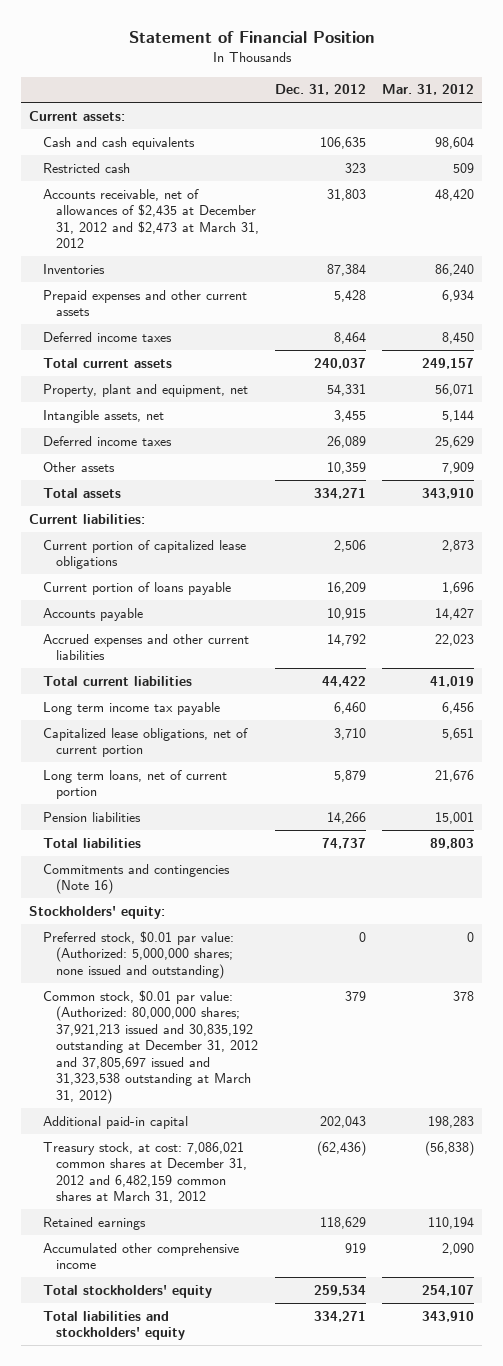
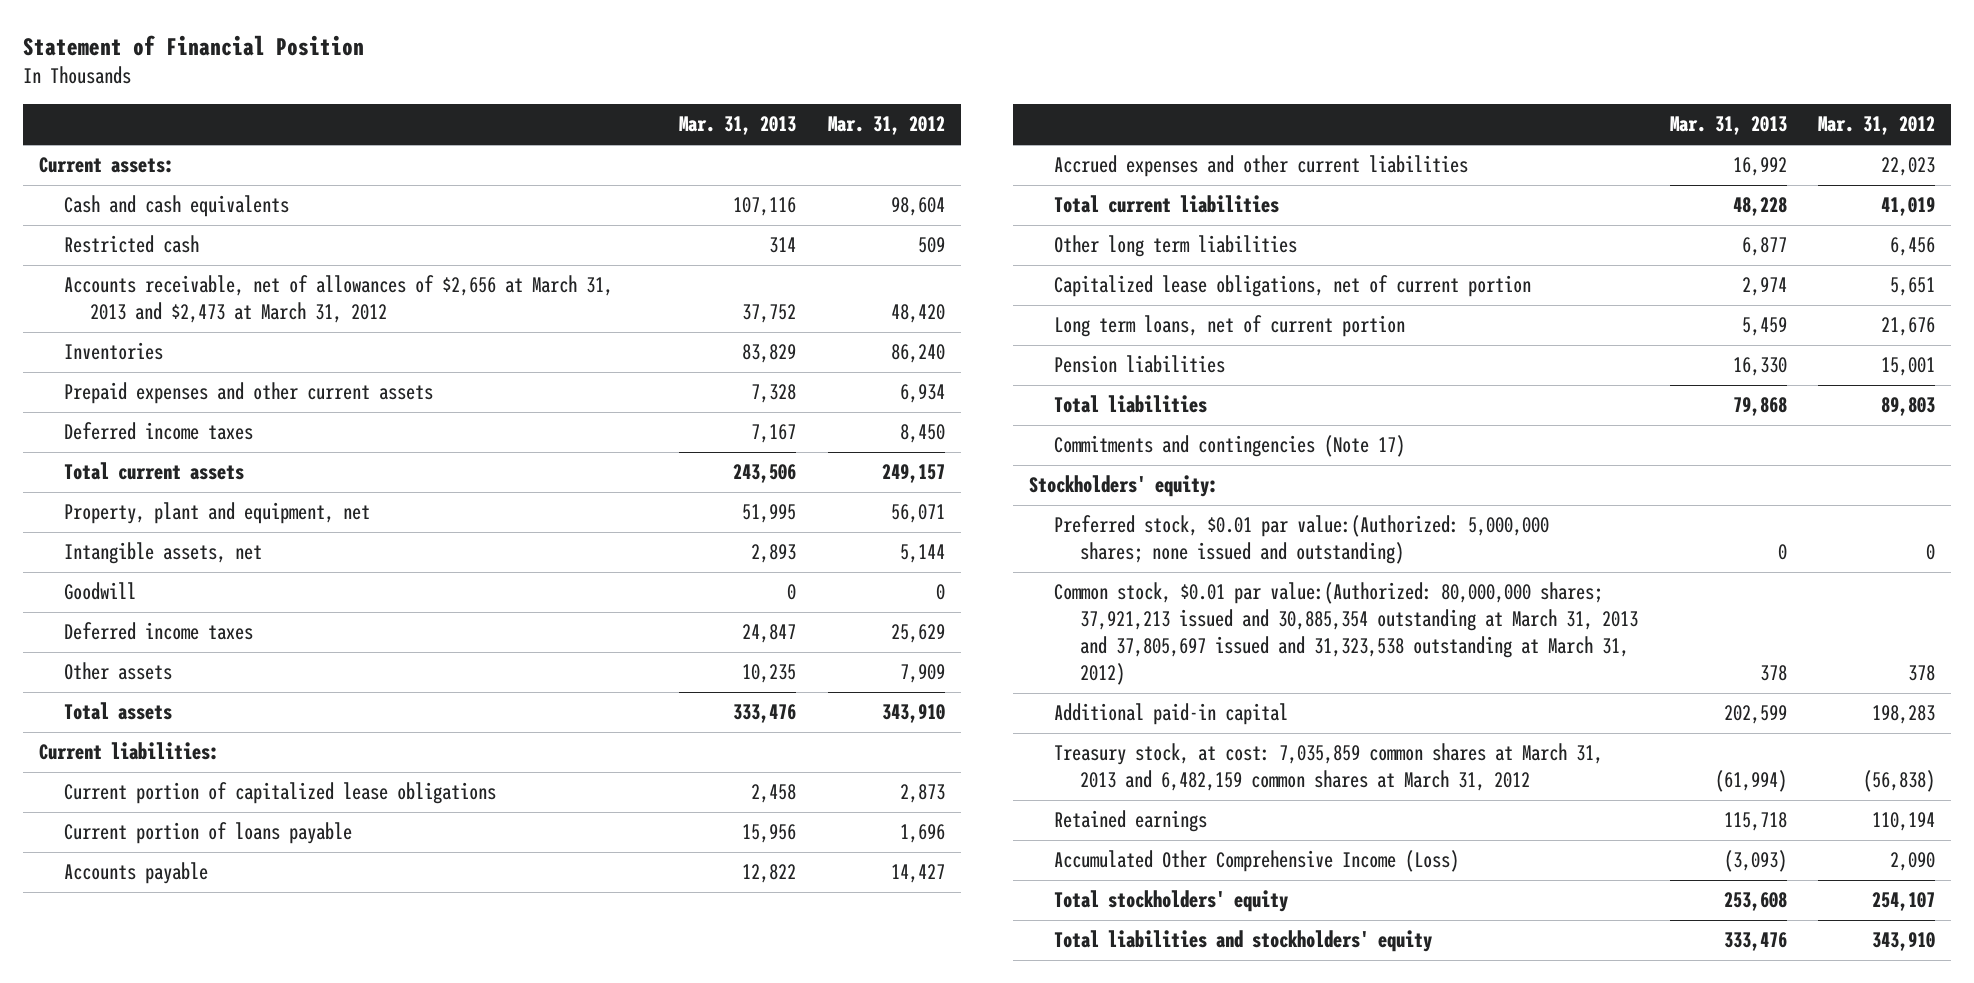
- | Dec. 31, 2012 | Mar. 31, 2012
+ | Mar. 31, 2013 | Mar. 31, 2012
- Accounts receivable, net of allowances of $2,435 at December 31, 2012 and $2,473 at March 31, 2012 | 31,803 | 48,420
+ Accounts receivable, net of allowances of $2,656 at March 31, 2013 and $2,473 at March 31, 2012 | 37,752 | 48,420
+ Goodwill | 0 | 0
- Long term income tax payable | 6,460 | 6,456
+ Other long term liabilities | 6,877 | 6,456
- Commitments and contingencies (Note 16)
+ Commitments and contingencies (Note 17)
- Preferred stock, $0.01 par value: (Authorized: 5,000,000 shares; none issued and outstanding) | 0 | 0
- Common stock, $0.01 par value: (Authorized: 80,000,000 shares; 37,921,213 issued and 30,835,192 outstanding at December 31, 2012 and 37,805,697 issued and 31,323,538 outstanding at March 31, 2012) | 379 | 378
+ Preferred stock, $0.01 par value:(Authorized: 5,000,000 shares; none issued and outstanding) | 0 | 0
+ Common stock, $0.01 par value:(Authorized: 80,000,000 shares; 37,921,213 issued and 30,885,354 outstanding at March 31, 2013 and 37,805,697 issued and 31,323,538 outstanding at March 31, 2012) | 378 | 378
- Treasury stock, at cost: 7,086,021 common shares at December 31, 2012 and 6,482,159 common shares at March 31, 2012 | (62,436) | (56,838)
+ Treasury stock, at cost: 7,035,859 common shares at March 31, 2013 and 6,482,159 common shares at March 31, 2012 | (61,994) | (56,838)
- Accumulated other comprehensive income | 919 | 2,090
+ Accumulated Other Comprehensive Income (Loss) | (3,093) | 2,090

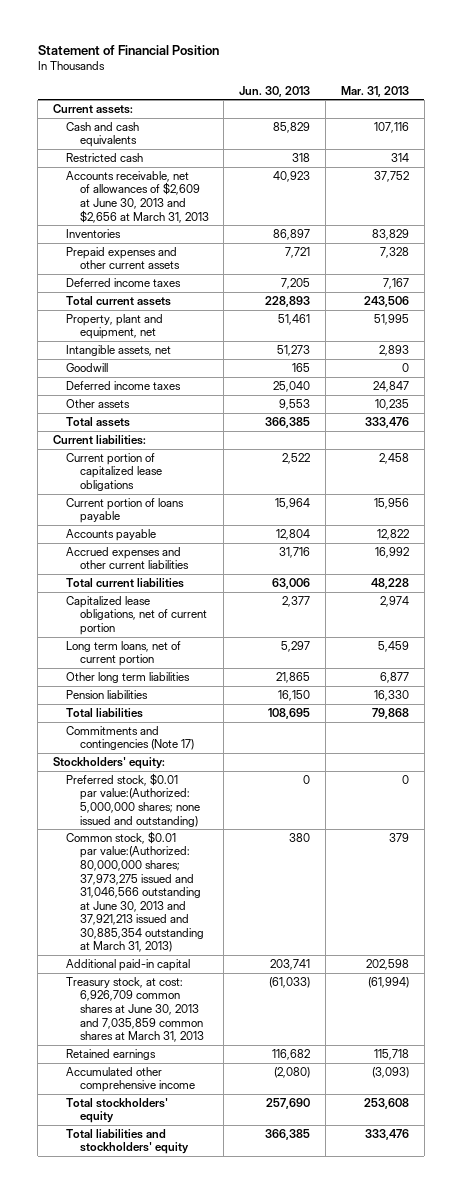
- | Mar. 31, 2013 | Mar. 31, 2012
+ | Jun. 30, 2013 | Mar. 31, 2013
- Accounts receivable, net of allowances of $2,656 at March 31, 2013 and $2,473 at March 31, 2012 | 37,752 | 48,420
+ Accounts receivable, net of allowances of $2,609 at June 30, 2013 and $2,656 at March 31, 2013 | 40,923 | 37,752
moved down: Other long term liabilities | 21,865 | 6,877
- Common stock, $0.01 par value:(Authorized: 80,000,000 shares; 37,921,213 issued and 30,885,354 outstanding at March 31, 2013 and 37,805,697 issued and 31,323,538 outstanding at March 31, 2012) | 378 | 378
- Additional paid-in capital | 202,599 | 198,283
- Treasury stock, at cost: 7,035,859 common shares at March 31, 2013 and 6,482,159 common shares at March 31, 2012 | (61,994) | (56,838)
+ Common stock, $0.01 par value:(Authorized: 80,000,000 shares; 37,973,275 issued and 31,046,566 outstanding at June 30, 2013 and 37,921,213 issued and 30,885,354 outstanding at March 31, 2013) | 380 | 379
+ Additional paid-in capital | 203,741 | 202,598
+ Treasury stock, at cost: 6,926,709 common shares at June 30, 2013 and 7,035,859 common shares at March 31, 2013 | (61,033) | (61,994)
- Accumulated Other Comprehensive Income (Loss) | (3,093) | 2,090
+ Accumulated other comprehensive income | (2,080) | (3,093)

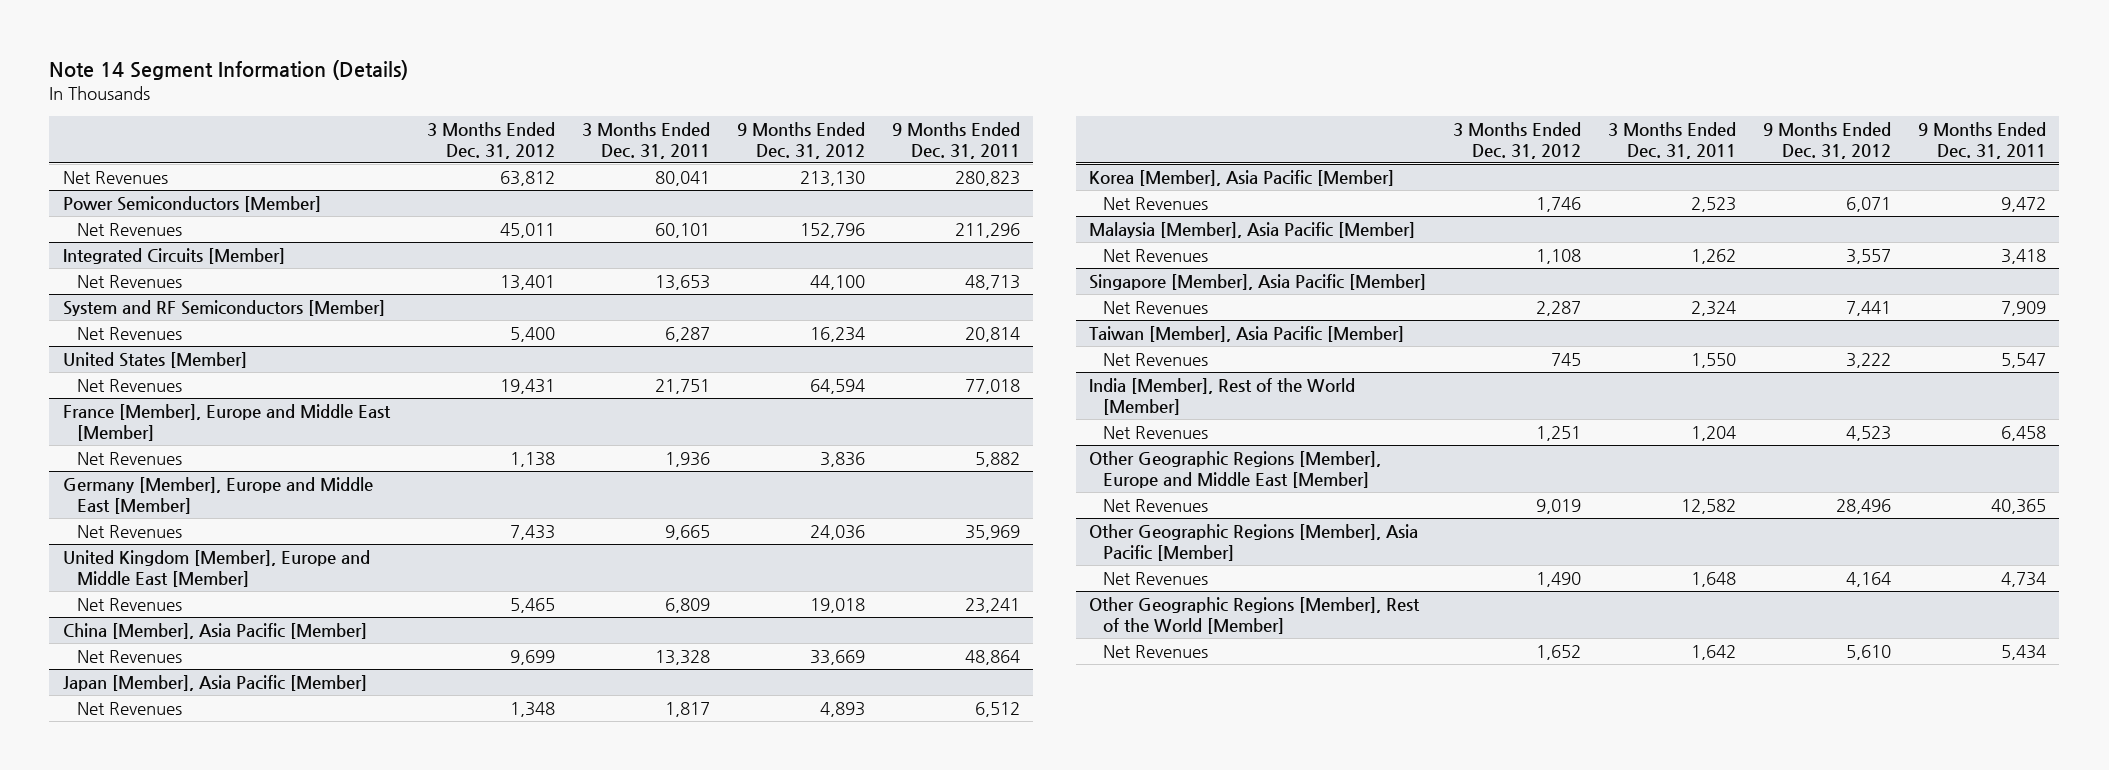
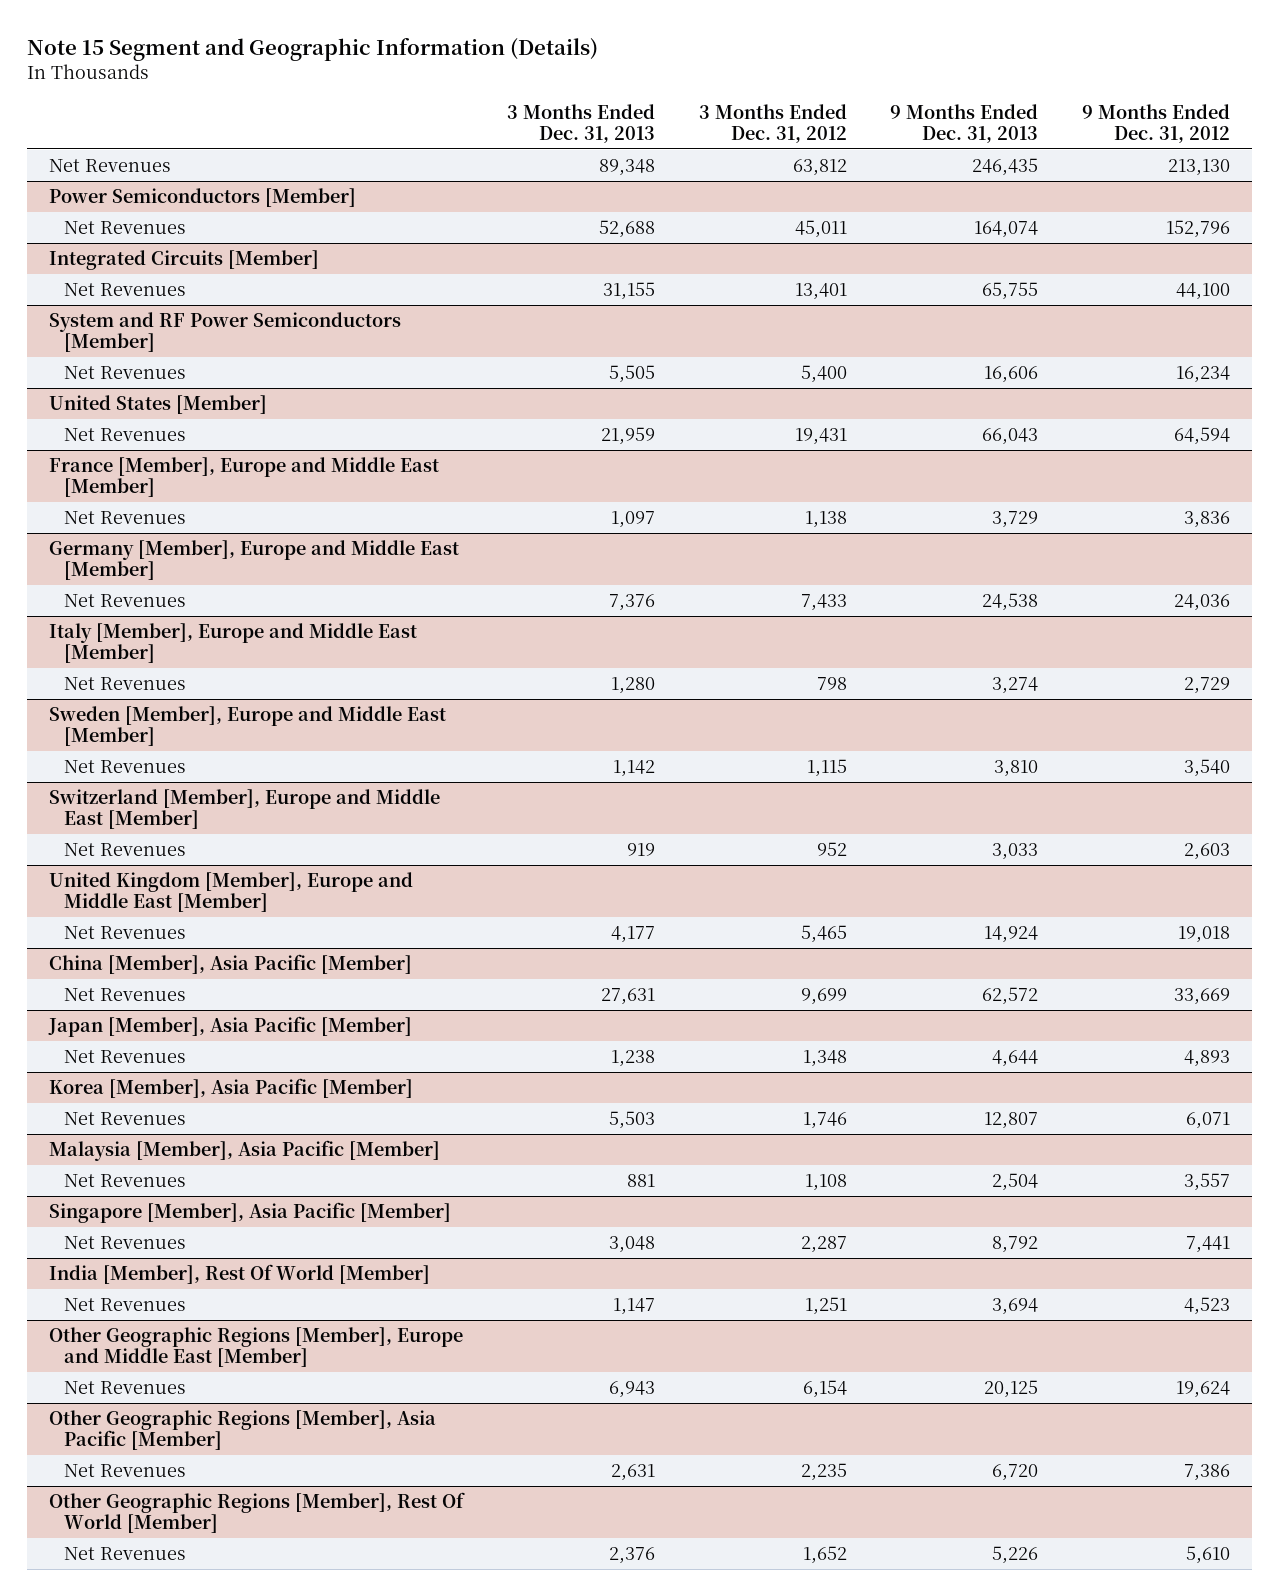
- Note 14 Segment Information (Details)
+ Note 15 Segment and Geographic Information (Details)
- | 3 Months Ended Dec. 31, 2012 | 3 Months Ended Dec. 31, 2011 | 9 Months Ended Dec. 31, 2012 | 9 Months Ended Dec. 31, 2011
+ | 3 Months Ended Dec. 31, 2013 | 3 Months Ended Dec. 31, 2012 | 9 Months Ended Dec. 31, 2013 | 9 Months Ended Dec. 31, 2012
- System and RF Semiconductors [Member]
+ System and RF Power Semiconductors [Member]
+ Italy [Member], Europe and Middle East [Member]
+ Net Revenues | 1,280 | 798 | 3,274 | 2,729
+ Sweden [Member], Europe and Middle East [Member]
+ Net Revenues | 1,142 | 1,115 | 3,810 | 3,540
+ Switzerland [Member], Europe and Middle East [Member]
+ Net Revenues | 919 | 952 | 3,033 | 2,603
- Taiwan [Member], Asia Pacific [Member]
- Net Revenues | 745 | 1,550 | 3,222 | 5,547
- India [Member], Rest of the World [Member]
+ India [Member], Rest Of World [Member]
@ Other Geographic Regions [Member], Europe and Middle East [Member]
- Net Revenues | 9,019 | 12,582 | 28,496 | 40,365
+ Net Revenues | 6,943 | 6,154 | 20,125 | 19,624
@ Other Geographic Regions [Member], Asia Pacific [Member]
- Net Revenues | 1,490 | 1,648 | 4,164 | 4,734
- Other Geographic Regions [Member], Rest of the World [Member]
@ Other Geographic Regions [Member], Asia Pacific [Member]
+ Net Revenues | 2,631 | 2,235 | 6,720 | 7,386
+ Other Geographic Regions [Member], Rest Of World [Member]

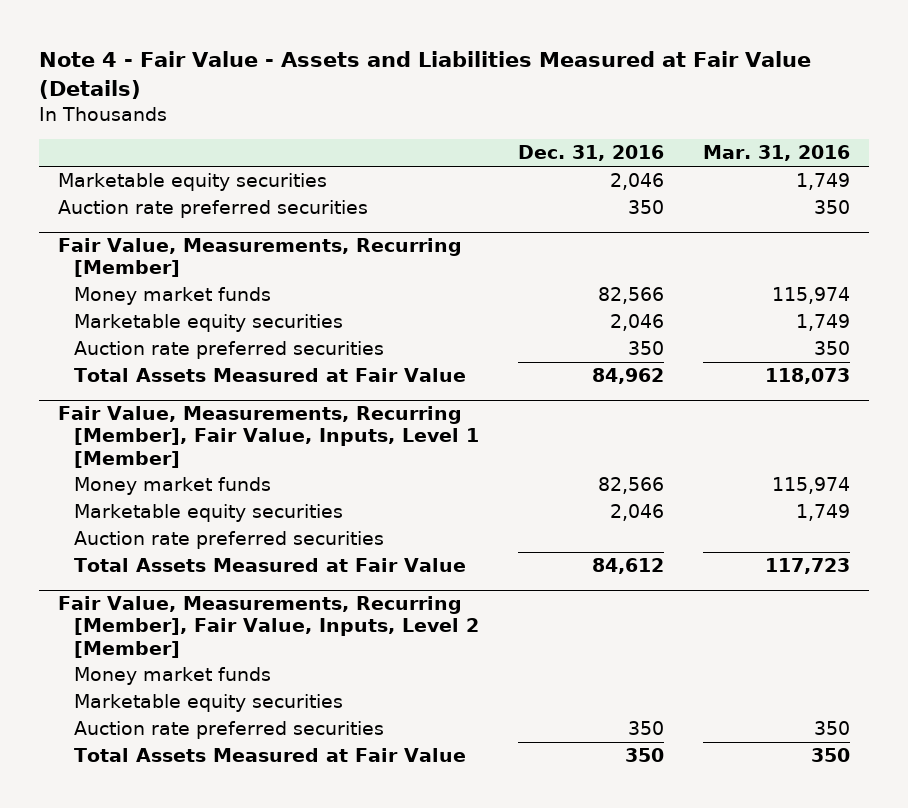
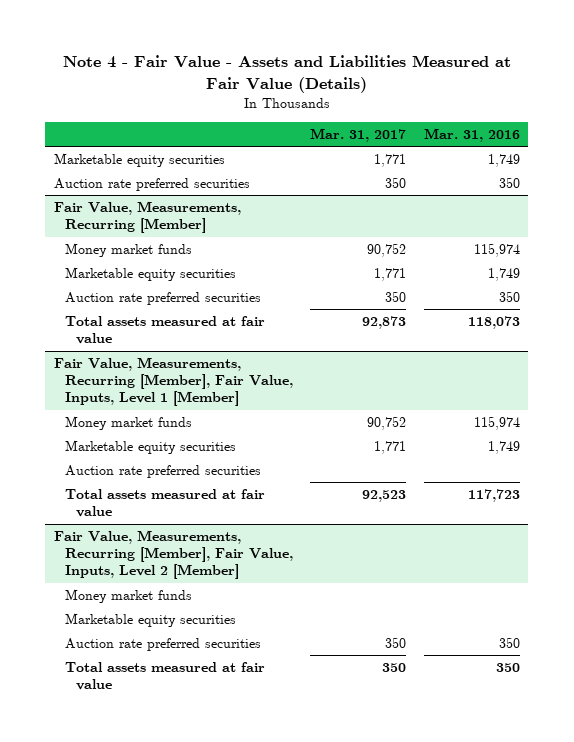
- | Dec. 31, 2016 | Mar. 31, 2016
+ | Mar. 31, 2017 | Mar. 31, 2016
@ Fair Value, Measurements, Recurring [Member]
- Total Assets Measured at Fair Value | 84,962 | 118,073
+ Total assets measured at fair value | 92,873 | 118,073
@ Fair Value, Measurements, Recurring [Member], Fair Value, Inputs, Level 1 [Member]
- Total Assets Measured at Fair Value | 84,612 | 117,723
+ Total assets measured at fair value | 92,523 | 117,723
@ Fair Value, Measurements, Recurring [Member], Fair Value, Inputs, Level 2 [Member]
- Total Assets Measured at Fair Value | 350 | 350
+ Total assets measured at fair value | 350 | 350

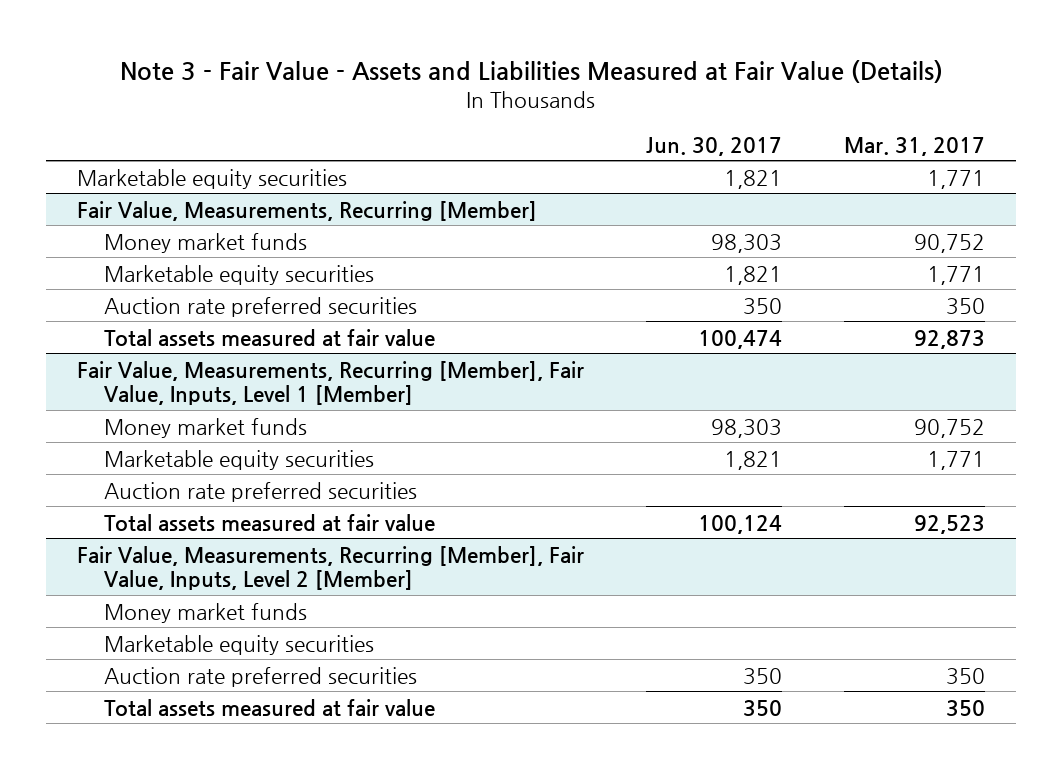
- Note 4 - Fair Value - Assets and Liabilities Measured at Fair Value (Details)
+ Note 3 - Fair Value - Assets and Liabilities Measured at Fair Value (Details)
- | Mar. 31, 2017 | Mar. 31, 2016
+ | Jun. 30, 2017 | Mar. 31, 2017
- Auction rate preferred securities | 350 | 350

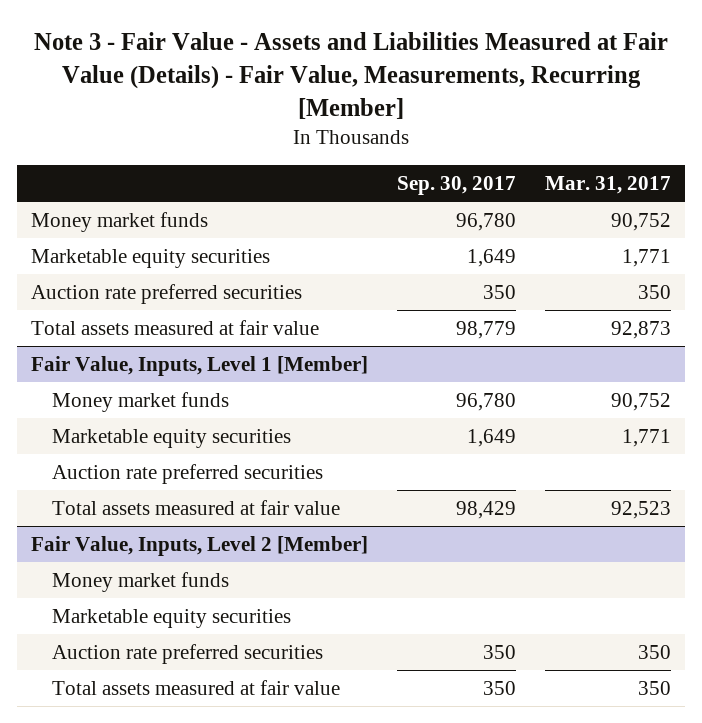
- Note 3 - Fair Value - Assets and Liabilities Measured at Fair Value (Details)
+ Note 3 - Fair Value - Assets and Liabilities Measured at Fair Value (Details) - Fair Value, Measurements, Recurring [Member]
- | Jun. 30, 2017 | Mar. 31, 2017
+ | Sep. 30, 2017 | Mar. 31, 2017
- Marketable equity securities | 1,821 | 1,771
- Fair Value, Measurements, Recurring [Member]
- Fair Value, Measurements, Recurring [Member], Fair Value, Inputs, Level 1 [Member]
+ Fair Value, Inputs, Level 1 [Member]
- Fair Value, Measurements, Recurring [Member], Fair Value, Inputs, Level 2 [Member]
+ Fair Value, Inputs, Level 2 [Member]

